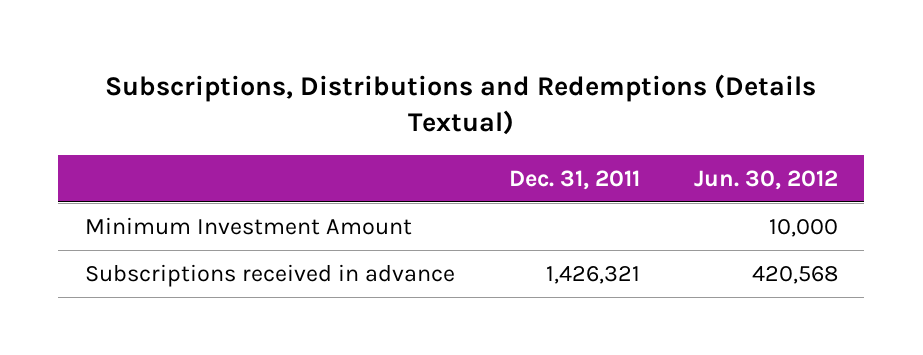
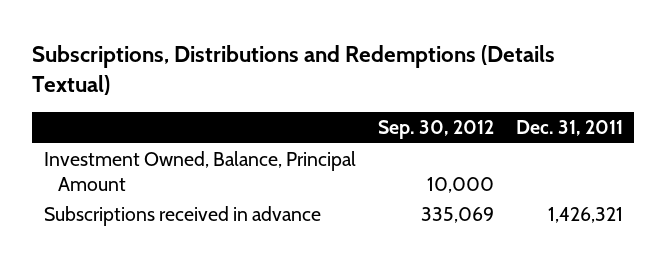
- | Dec. 31, 2011 | Jun. 30, 2012
+ | Sep. 30, 2012 | Dec. 31, 2011
- Minimum Investment Amount | | 10,000
+ Investment Owned, Balance, Principal Amount | 10,000 |

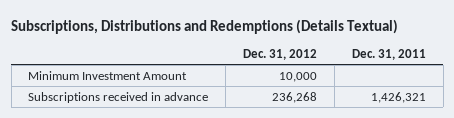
- | Sep. 30, 2012 | Dec. 31, 2011
+ | Dec. 31, 2012 | Dec. 31, 2011
- Investment Owned, Balance, Principal Amount | 10,000 |
+ Minimum Investment Amount | 10,000 |

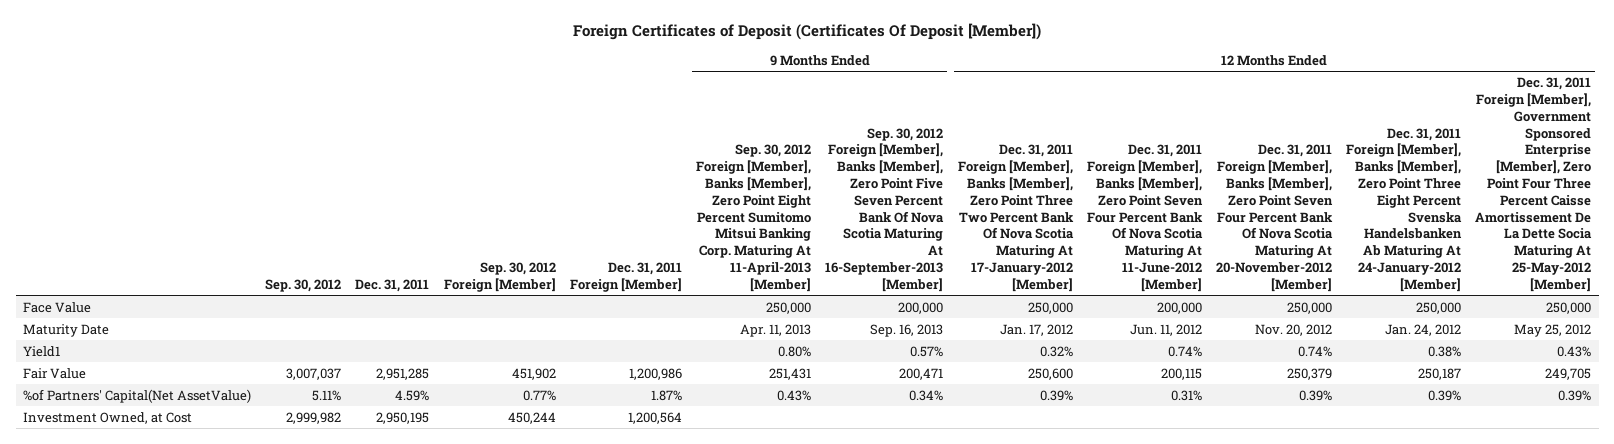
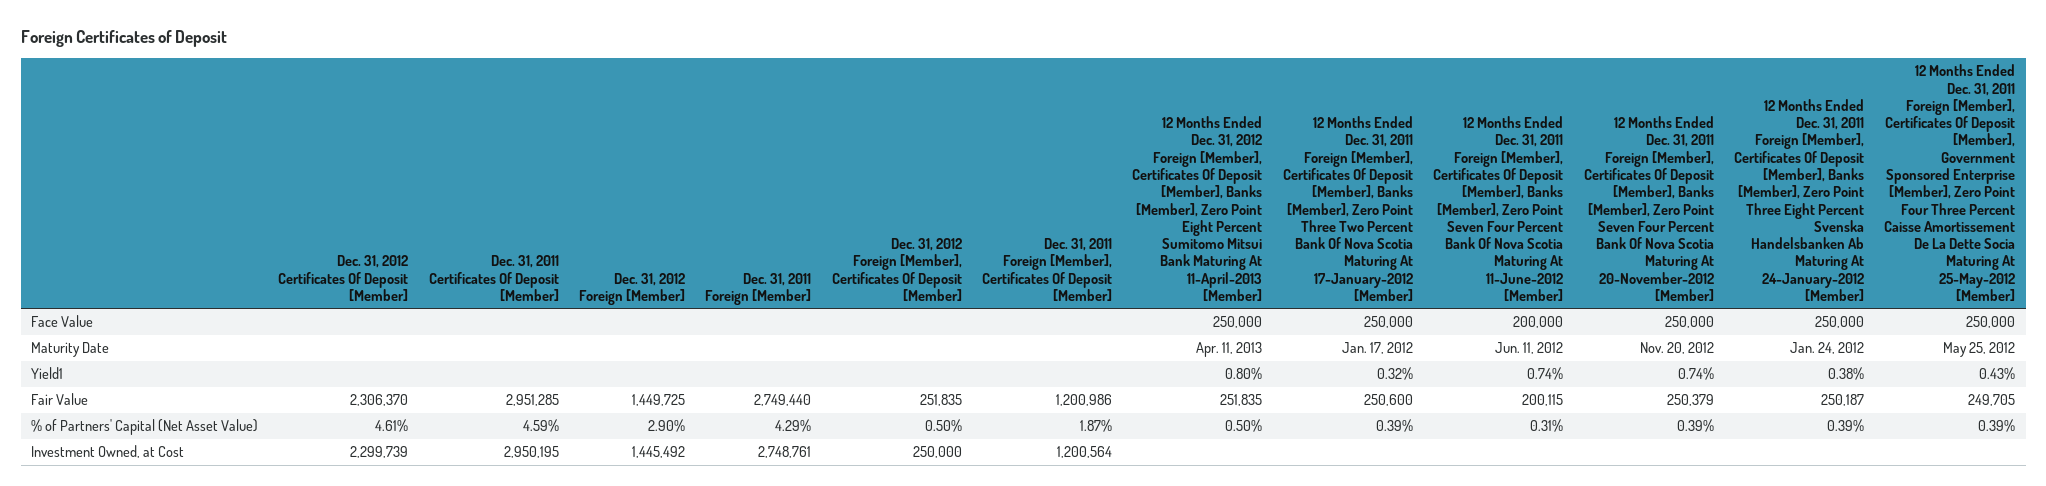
- Foreign Certificates of Deposit (Certificates Of Deposit [Member])
+ Foreign Certificates of Deposit
- | Sep. 30, 2012 | Dec. 31, 2011 | Sep. 30, 2012 Foreign [Member] | Dec. 31, 2011 Foreign [Member] | 9 Months Ended Sep. 30, 2012 Foreign [Member], Banks [Member], Zero Point Eight Percent Sumitomo Mitsui Banking Corp. Maturing At 11-April-2013 [Member] | 9 Months Ended Sep. 30, 2012 Foreign [Member], Banks [Member], Zero Point Five Seven Percent Bank Of Nova Scotia Maturing At 16-September-2013 [Member] | 12 Months Ended Dec. 31, 2011 Foreign [Member], Banks [Member], Zero Point Three Two Percent Bank Of Nova Scotia Maturing At 17-January-2012 [Member] | 12 Months Ended Dec. 31, 2011 Foreign [Member], Banks [Member], Zero Point Seven Four Percent Bank Of Nova Scotia Maturing At 11-June-2012 [Member] | 12 Months Ended Dec. 31, 2011 Foreign [Member], Banks [Member], Zero Point Seven Four Percent Bank Of Nova Scotia Maturing At 20-November-2012 [Member] | 12 Months Ended Dec. 31, 2011 Foreign [Member], Banks [Member], Zero Point Three Eight Percent Svenska Handelsbanken Ab Maturing At 24-January-2012 [Member] | 12 Months Ended Dec. 31, 2011 Foreign [Member], Government Sponsored Enterprise [Member], Zero Point Four Three Percent Caisse Amortissement De La Dette Socia Maturing At 25-May-2012 [Member]
+ | Dec. 31, 2012 Certificates Of Deposit [Member] | Dec. 31, 2011 Certificates Of Deposit [Member] | Dec. 31, 2012 Foreign [Member] | Dec. 31, 2011 Foreign [Member] | Dec. 31, 2012 Foreign [Member], Certificates Of Deposit [Member] | Dec. 31, 2011 Foreign [Member], Certificates Of Deposit [Member] | 12 Months Ended Dec. 31, 2012 Foreign [Member], Certificates Of Deposit [Member], Banks [Member], Zero Point Eight Percent Sumitomo Mitsui Bank Maturing At 11-April-2013 [Member] | 12 Months Ended Dec. 31, 2011 Foreign [Member], Certificates Of Deposit [Member], Banks [Member], Zero Point Three Two Percent Bank Of Nova Scotia Maturing At 17-January-2012 [Member] | 12 Months Ended Dec. 31, 2011 Foreign [Member], Certificates Of Deposit [Member], Banks [Member], Zero Point Seven Four Percent Bank Of Nova Scotia Maturing At 11-June-2012 [Member] | 12 Months Ended Dec. 31, 2011 Foreign [Member], Certificates Of Deposit [Member], Banks [Member], Zero Point Seven Four Percent Bank Of Nova Scotia Maturing At 20-November-2012 [Member] | 12 Months Ended Dec. 31, 2011 Foreign [Member], Certificates Of Deposit [Member], Banks [Member], Zero Point Three Eight Percent Svenska Handelsbanken Ab Maturing At 24-January-2012 [Member] | 12 Months Ended Dec. 31, 2011 Foreign [Member], Certificates Of Deposit [Member], Government Sponsored Enterprise [Member], Zero Point Four Three Percent Caisse Amortissement De La Dette Socia Maturing At 25-May-2012 [Member]
- Fair Value | 3,007,037 | 2,951,285 | 451,902 | 1,200,986 | 251,431 | 200,471 | 250,600 | 200,115 | 250,379 | 250,187 | 249,705
- %of Partners' Capital(Net AssetValue) | 5.11% | 4.59% | 0.77% | 1.87% | 0.43% | 0.34% | 0.39% | 0.31% | 0.39% | 0.39% | 0.39%
- Investment Owned, at Cost | 2,999,982 | 2,950,195 | 450,244 | 1,200,564 | | | | | | |
+ Fair Value | 2,306,370 | 2,951,285 | 1,449,725 | 2,749,440 | 251,835 | 1,200,986 | 251,835 | 250,600 | 200,115 | 250,379 | 250,187 | 249,705
+ % of Partners' Capital (Net Asset Value) | 4.61% | 4.59% | 2.90% | 4.29% | 0.50% | 1.87% | 0.50% | 0.39% | 0.31% | 0.39% | 0.39% | 0.39%
+ Investment Owned, at Cost | 2,299,739 | 2,950,195 | 1,445,492 | 2,748,761 | 250,000 | 1,200,564 | | | | | |

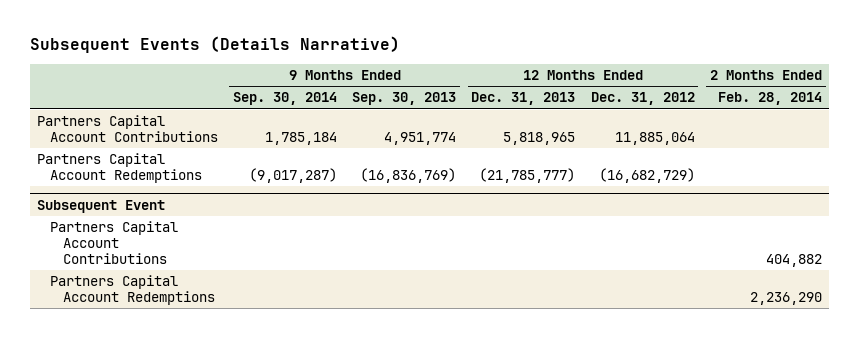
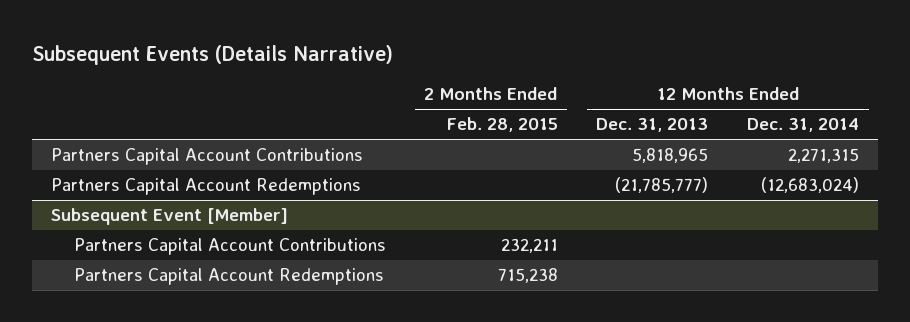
- | 9 Months Ended Sep. 30, 2014 | 9 Months Ended Sep. 30, 2013 | 12 Months Ended Dec. 31, 2013 | 12 Months Ended Dec. 31, 2012 | 2 Months Ended Feb. 28, 2014
+ | 2 Months Ended Feb. 28, 2015 | 12 Months Ended Dec. 31, 2013 | 12 Months Ended Dec. 31, 2014
- Subsequent Event
+ Subsequent Event [Member]

